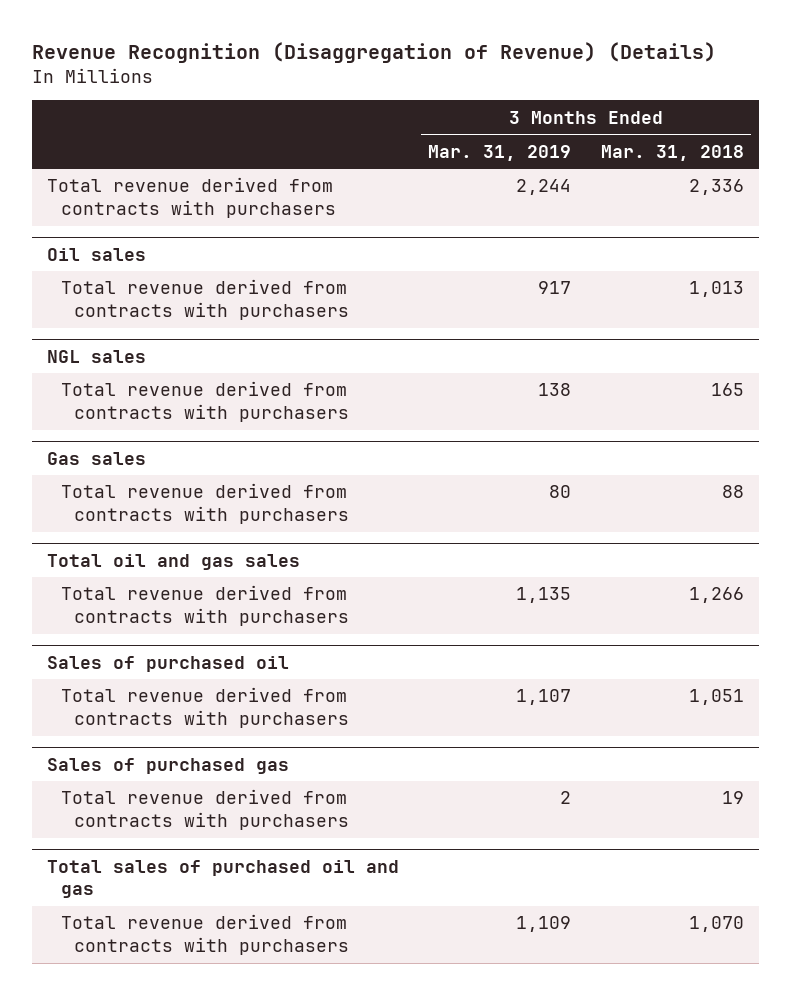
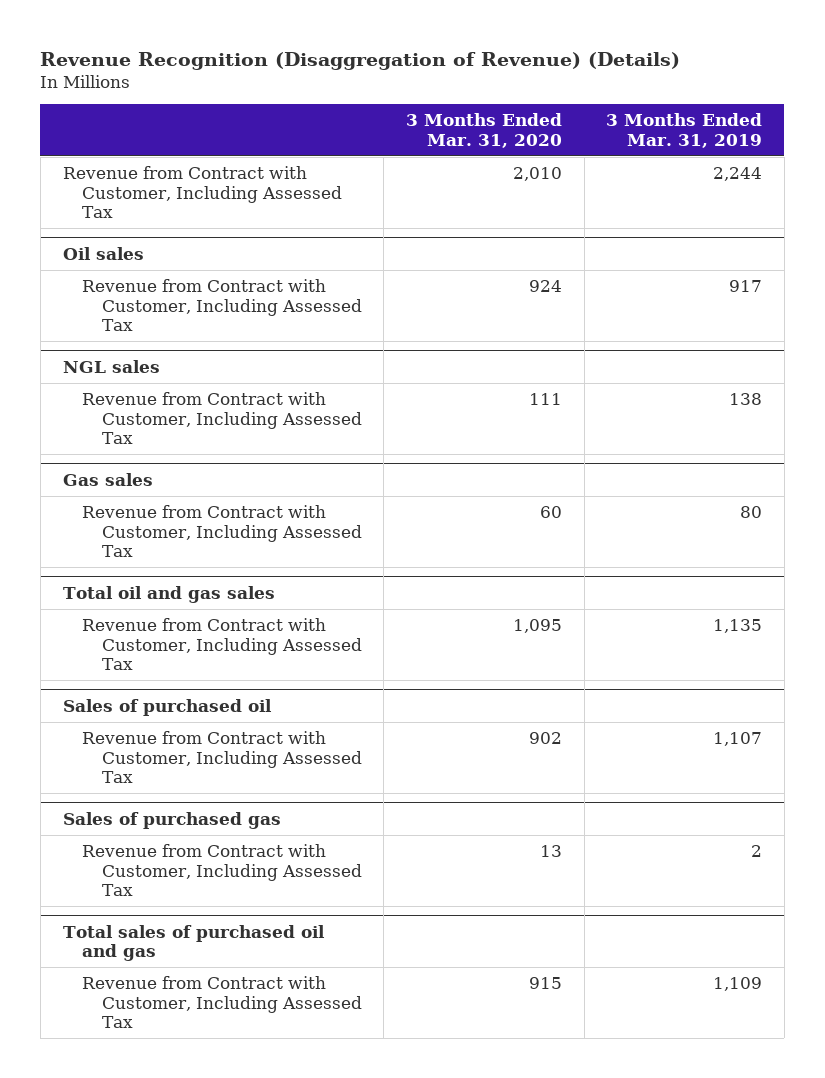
- | 3 Months Ended Mar. 31, 2019 | 3 Months Ended Mar. 31, 2018
+ | 3 Months Ended Mar. 31, 2020 | 3 Months Ended Mar. 31, 2019
- Total revenue derived from contracts with purchasers | 2,244 | 2,336
+ Revenue from Contract with Customer, Including Assessed Tax | 2,010 | 2,244
@ Oil sales
- Total revenue derived from contracts with purchasers | 917 | 1,013
+ Revenue from Contract with Customer, Including Assessed Tax | 924 | 917
@ NGL sales
- Total revenue derived from contracts with purchasers | 138 | 165
+ Revenue from Contract with Customer, Including Assessed Tax | 111 | 138
@ Gas sales
- Total revenue derived from contracts with purchasers | 80 | 88
+ Revenue from Contract with Customer, Including Assessed Tax | 60 | 80
@ Total oil and gas sales
- Total revenue derived from contracts with purchasers | 1,135 | 1,266
+ Revenue from Contract with Customer, Including Assessed Tax | 1,095 | 1,135
@ Sales of purchased oil
- Total revenue derived from contracts with purchasers | 1,107 | 1,051
+ Revenue from Contract with Customer, Including Assessed Tax | 902 | 1,107
@ Sales of purchased gas
- Total revenue derived from contracts with purchasers | 2 | 19
+ Revenue from Contract with Customer, Including Assessed Tax | 13 | 2
@ Total sales of purchased oil and gas
- Total revenue derived from contracts with purchasers | 1,109 | 1,070
+ Revenue from Contract with Customer, Including Assessed Tax | 915 | 1,109

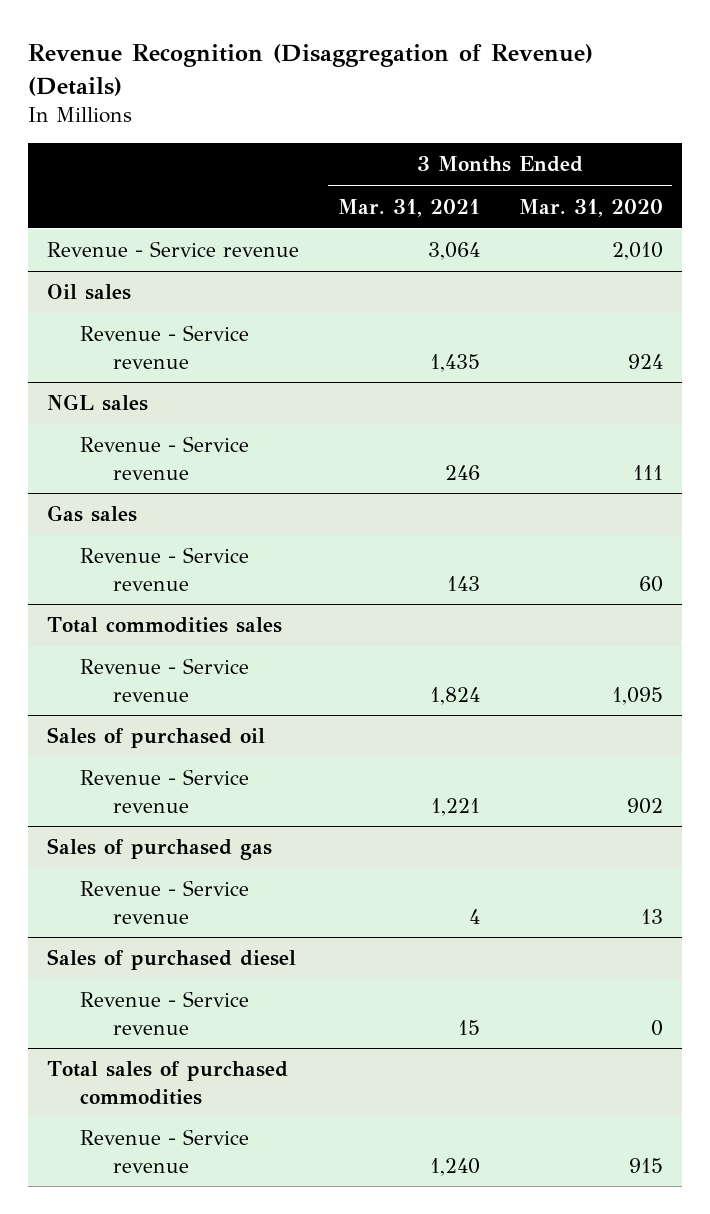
- | 3 Months Ended Mar. 31, 2020 | 3 Months Ended Mar. 31, 2019
+ | 3 Months Ended Mar. 31, 2021 | 3 Months Ended Mar. 31, 2020
- Revenue from Contract with Customer, Including Assessed Tax | 2,010 | 2,244
+ Revenue - Service revenue | 3,064 | 2,010
@ Oil sales
- Revenue from Contract with Customer, Including Assessed Tax | 924 | 917
+ Revenue - Service revenue | 1,435 | 924
@ NGL sales
- Revenue from Contract with Customer, Including Assessed Tax | 111 | 138
+ Revenue - Service revenue | 246 | 111
@ Gas sales
- Revenue from Contract with Customer, Including Assessed Tax | 60 | 80
- Total oil and gas sales
- Revenue from Contract with Customer, Including Assessed Tax | 1,095 | 1,135
@ Gas sales
+ Revenue - Service revenue | 143 | 60
+ Total commodities sales
+ Revenue - Service revenue | 1,824 | 1,095
@ Sales of purchased oil
- Revenue from Contract with Customer, Including Assessed Tax | 902 | 1,107
+ Revenue - Service revenue | 1,221 | 902
@ Sales of purchased gas
- Revenue from Contract with Customer, Including Assessed Tax | 13 | 2
- Total sales of purchased oil and gas
- Revenue from Contract with Customer, Including Assessed Tax | 915 | 1,109
@ Sales of purchased gas
+ Revenue - Service revenue | 4 | 13
+ Sales of purchased diesel
+ Revenue - Service revenue | 15 | 0
+ Total sales of purchased commodities
+ Revenue - Service revenue | 1,240 | 915

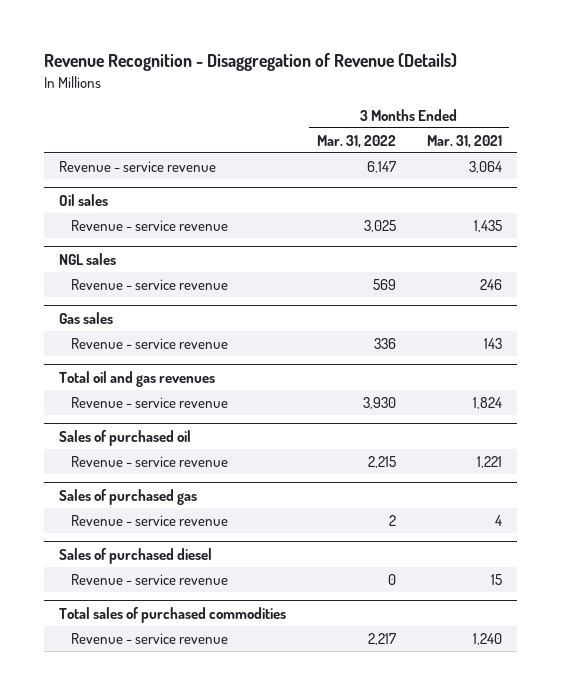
- Revenue Recognition (Disaggregation of Revenue) (Details)
+ Revenue Recognition - Disaggregation of Revenue (Details)
- | 3 Months Ended Mar. 31, 2021 | 3 Months Ended Mar. 31, 2020
+ | 3 Months Ended Mar. 31, 2022 | 3 Months Ended Mar. 31, 2021
- Revenue - Service revenue | 3,064 | 2,010
+ Revenue - service revenue | 6,147 | 3,064
@ Oil sales
- Revenue - Service revenue | 1,435 | 924
+ Revenue - service revenue | 3,025 | 1,435
@ NGL sales
- Revenue - Service revenue | 246 | 111
+ Revenue - service revenue | 569 | 246
@ Gas sales
- Revenue - Service revenue | 143 | 60
- Total commodities sales
- Revenue - Service revenue | 1,824 | 1,095
@ Gas sales
+ Revenue - service revenue | 336 | 143
+ Total oil and gas revenues
+ Revenue - service revenue | 3,930 | 1,824
@ Sales of purchased oil
- Revenue - Service revenue | 1,221 | 902
+ Revenue - service revenue | 2,215 | 1,221
@ Sales of purchased gas
- Revenue - Service revenue | 4 | 13
+ Revenue - service revenue | 2 | 4
@ Sales of purchased diesel
- Revenue - Service revenue | 15 | 0
+ Revenue - service revenue | 0 | 15
@ Total sales of purchased commodities
- Revenue - Service revenue | 1,240 | 915
+ Revenue - service revenue | 2,217 | 1,240

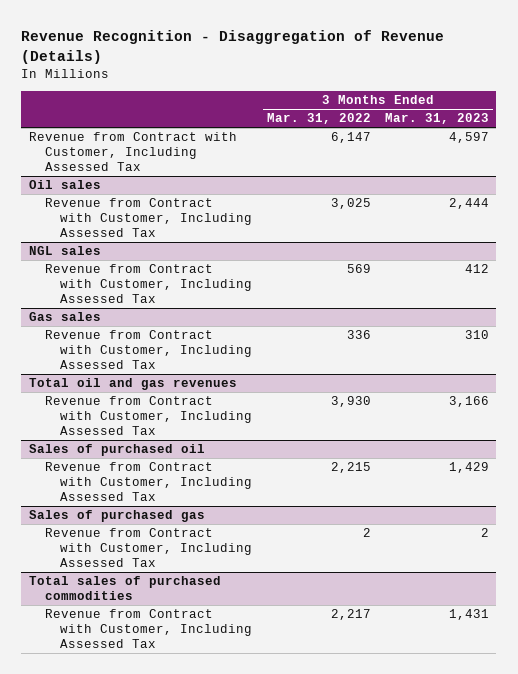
- | 3 Months Ended Mar. 31, 2022 | 3 Months Ended Mar. 31, 2021
+ | 3 Months Ended Mar. 31, 2022 | 3 Months Ended Mar. 31, 2023
- Revenue - service revenue | 6,147 | 3,064
+ Revenue from Contract with Customer, Including Assessed Tax | 6,147 | 4,597
@ Oil sales
- Revenue - service revenue | 3,025 | 1,435
+ Revenue from Contract with Customer, Including Assessed Tax | 3,025 | 2,444
@ NGL sales
- Revenue - service revenue | 569 | 246
+ Revenue from Contract with Customer, Including Assessed Tax | 569 | 412
@ Gas sales
- Revenue - service revenue | 336 | 143
+ Revenue from Contract with Customer, Including Assessed Tax | 336 | 310
@ Total oil and gas revenues
- Revenue - service revenue | 3,930 | 1,824
+ Revenue from Contract with Customer, Including Assessed Tax | 3,930 | 3,166
@ Sales of purchased oil
- Revenue - service revenue | 2,215 | 1,221
+ Revenue from Contract with Customer, Including Assessed Tax | 2,215 | 1,429
@ Sales of purchased gas
- Revenue - service revenue | 2 | 4
- Sales of purchased diesel
- Revenue - service revenue | 0 | 15
@ Sales of purchased gas
+ Revenue from Contract with Customer, Including Assessed Tax | 2 | 2
@ Total sales of purchased commodities
- Revenue - service revenue | 2,217 | 1,240
+ Revenue from Contract with Customer, Including Assessed Tax | 2,217 | 1,431

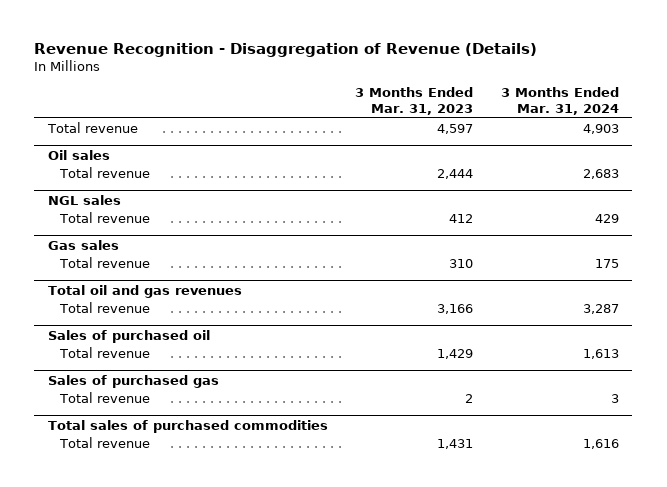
- | 3 Months Ended Mar. 31, 2022 | 3 Months Ended Mar. 31, 2023
+ | 3 Months Ended Mar. 31, 2023 | 3 Months Ended Mar. 31, 2024
- Revenue from Contract with Customer, Including Assessed Tax | 6,147 | 4,597
+ Total revenue | 4,597 | 4,903
@ Oil sales
- Revenue from Contract with Customer, Including Assessed Tax | 3,025 | 2,444
+ Total revenue | 2,444 | 2,683
@ NGL sales
- Revenue from Contract with Customer, Including Assessed Tax | 569 | 412
+ Total revenue | 412 | 429
@ Gas sales
- Revenue from Contract with Customer, Including Assessed Tax | 336 | 310
+ Total revenue | 310 | 175
@ Total oil and gas revenues
- Revenue from Contract with Customer, Including Assessed Tax | 3,930 | 3,166
+ Total revenue | 3,166 | 3,287
@ Sales of purchased oil
- Revenue from Contract with Customer, Including Assessed Tax | 2,215 | 1,429
+ Total revenue | 1,429 | 1,613
@ Sales of purchased gas
- Revenue from Contract with Customer, Including Assessed Tax | 2 | 2
+ Total revenue | 2 | 3
@ Total sales of purchased commodities
- Revenue from Contract with Customer, Including Assessed Tax | 2,217 | 1,431
+ Total revenue | 1,431 | 1,616

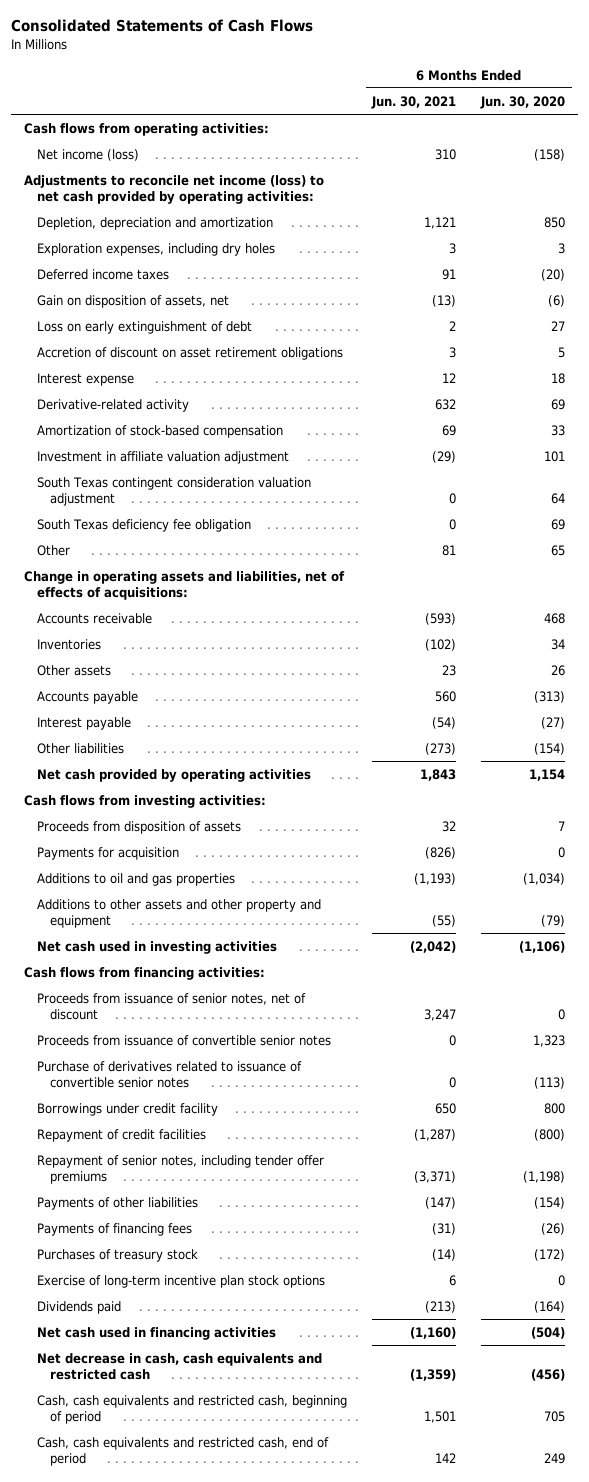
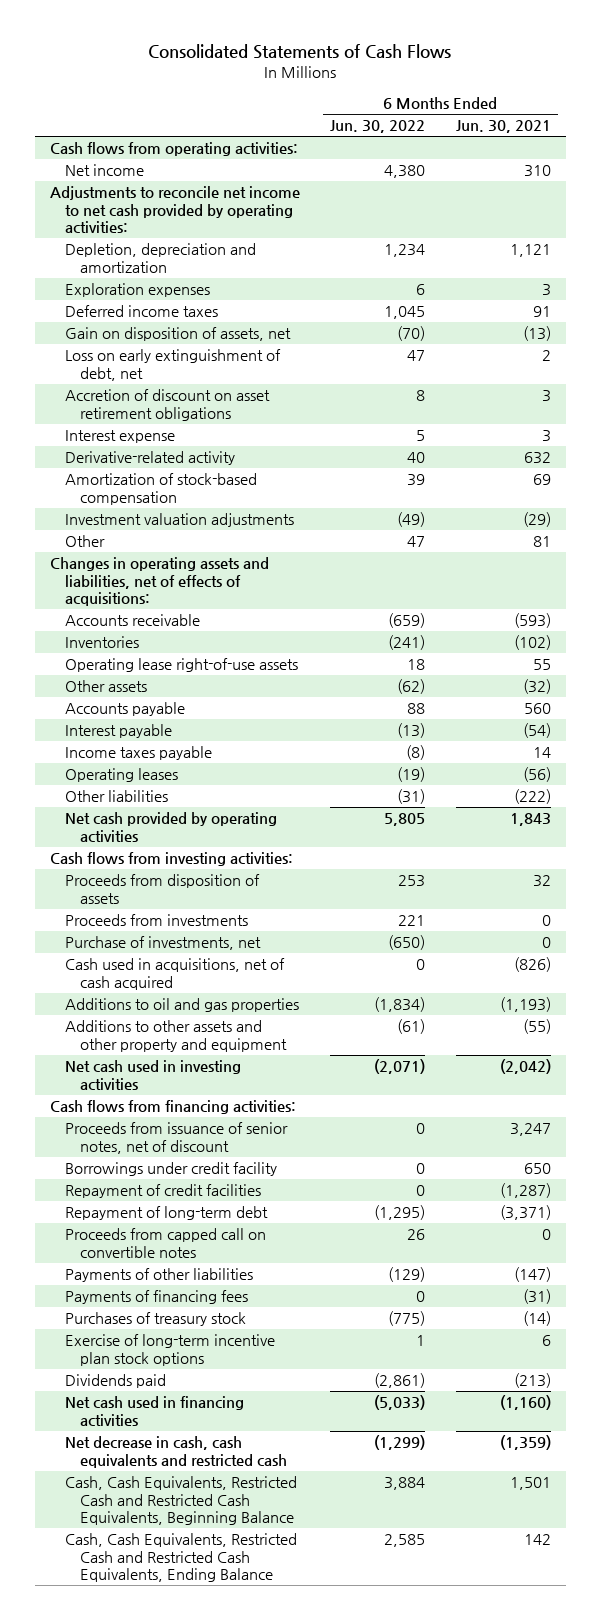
- | 6 Months Ended Jun. 30, 2021 | 6 Months Ended Jun. 30, 2020
+ | 6 Months Ended Jun. 30, 2022 | 6 Months Ended Jun. 30, 2021
- Net income (loss) | 310 | (158)
- Adjustments to reconcile net income (loss) to net cash provided by operating activities:
+ Net income | 4,380 | 310
+ Adjustments to reconcile net income to net cash provided by operating activities:
- Exploration expenses, including dry holes | 3 | 3
+ Exploration expenses | 6 | 3
- Loss on early extinguishment of debt | 2 | 27
+ Loss on early extinguishment of debt, net | 47 | 2
- Interest expense | 12 | 18
+ Interest expense | 5 | 3
- Investment in affiliate valuation adjustment | (29) | 101
- South Texas contingent consideration valuation adjustment | 0 | 64
- South Texas deficiency fee obligation | 0 | 69
+ Investment valuation adjustments | (49) | (29)
- Change in operating assets and liabilities, net of effects of acquisitions:
+ Changes in operating assets and liabilities, net of effects of acquisitions:
- Other assets | 23 | 26
+ Operating lease right-of-use assets | 18 | 55
+ Other assets | (62) | (32)
- Other liabilities | (273) | (154)
+ Income taxes payable | (8) | 14
+ Operating leases | (19) | (56)
+ Other liabilities | (31) | (222)
- Payments for acquisition | (826) | 0
+ Proceeds from investments | 221 | 0
+ Purchase of investments, net | (650) | 0
+ Cash used in acquisitions, net of cash acquired | 0 | (826)
- Proceeds from issuance of convertible senior notes | 0 | 1,323
- Purchase of derivatives related to issuance of convertible senior notes | 0 | (113)
- Repayment of senior notes, including tender offer premiums | (3,371) | (1,198)
+ Repayment of long-term debt | (1,295) | (3,371)
+ Proceeds from capped call on convertible notes | 26 | 0
- Cash, cash equivalents and restricted cash, beginning of period | 1,501 | 705
- Cash, cash equivalents and restricted cash, end of period | 142 | 249
+ Cash, Cash Equivalents, Restricted Cash and Restricted Cash Equivalents, Beginning Balance | 3,884 | 1,501
+ Cash, Cash Equivalents, Restricted Cash and Restricted Cash Equivalents, Ending Balance | 2,585 | 142

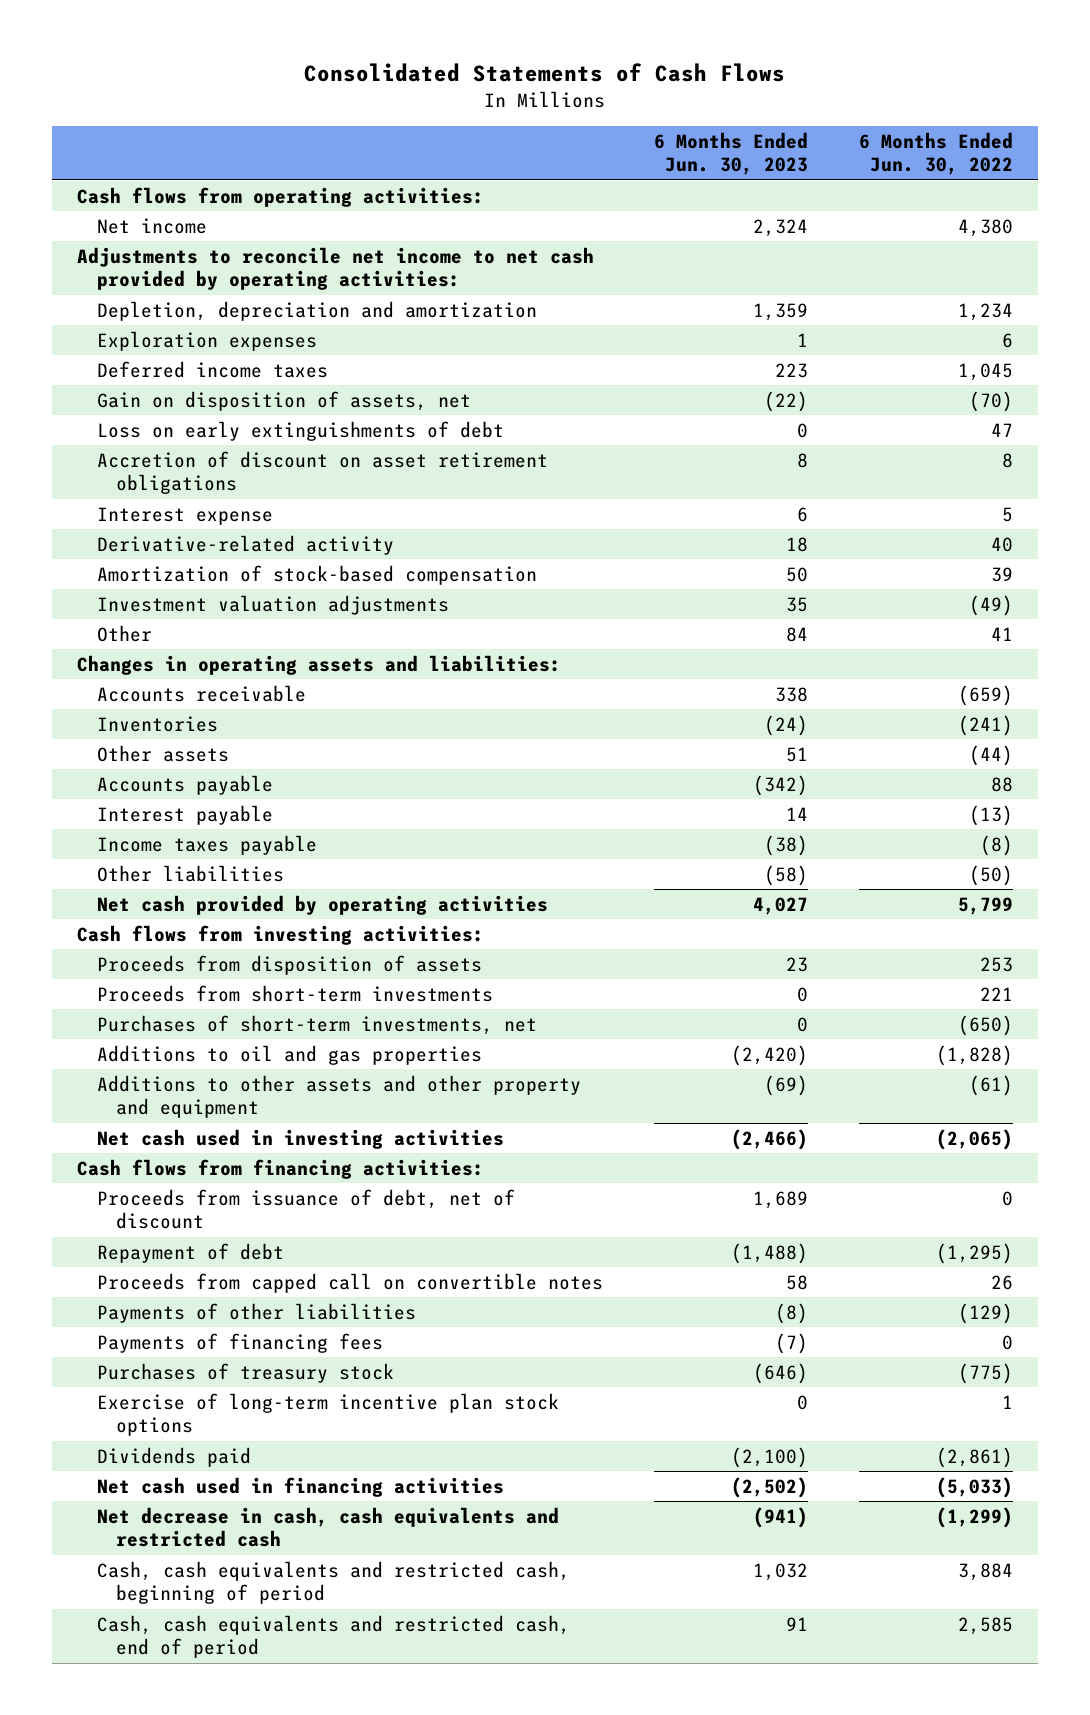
- | 6 Months Ended Jun. 30, 2022 | 6 Months Ended Jun. 30, 2021
+ | 6 Months Ended Jun. 30, 2023 | 6 Months Ended Jun. 30, 2022
- Loss on early extinguishment of debt, net | 47 | 2
+ Loss on early extinguishments of debt | 0 | 47
- Other | 47 | 81
- Changes in operating assets and liabilities, net of effects of acquisitions:
+ Other | 84 | 41
+ Changes in operating assets and liabilities:
- Operating lease right-of-use assets | 18 | 55
- Other assets | (62) | (32)
+ Other assets | 51 | (44)
- Operating leases | (19) | (56)
- Other liabilities | (31) | (222)
- Net cash provided by operating activities | 5,805 | 1,843
+ Other liabilities | (58) | (50)
+ Net cash provided by operating activities | 4,027 | 5,799
- Proceeds from investments | 221 | 0
- Purchase of investments, net | (650) | 0
- Cash used in acquisitions, net of cash acquired | 0 | (826)
- Additions to oil and gas properties | (1,834) | (1,193)
+ Proceeds from short-term investments | 0 | 221
+ Purchases of short-term investments, net | 0 | (650)
+ Additions to oil and gas properties | (2,420) | (1,828)
- Net cash used in investing activities | (2,071) | (2,042)
+ Net cash used in investing activities | (2,466) | (2,065)
- Proceeds from issuance of senior notes, net of discount | 0 | 3,247
- Borrowings under credit facility | 0 | 650
- Repayment of credit facilities | 0 | (1,287)
- Repayment of long-term debt | (1,295) | (3,371)
+ Proceeds from issuance of debt, net of discount | 1,689 | 0
+ Repayment of debt | (1,488) | (1,295)
- Cash, Cash Equivalents, Restricted Cash and Restricted Cash Equivalents, Beginning Balance | 3,884 | 1,501
- Cash, Cash Equivalents, Restricted Cash and Restricted Cash Equivalents, Ending Balance | 2,585 | 142
+ Cash, cash equivalents and restricted cash, beginning of period | 1,032 | 3,884
+ Cash, cash equivalents and restricted cash, end of period | 91 | 2,585

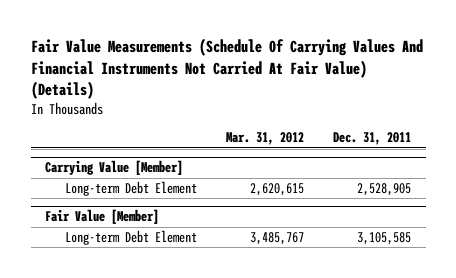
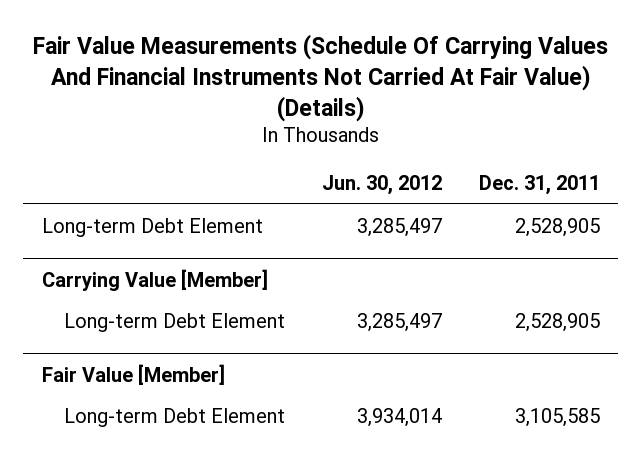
- | Mar. 31, 2012 | Dec. 31, 2011
+ | Jun. 30, 2012 | Dec. 31, 2011
+ Long-term Debt Element | 3,285,497 | 2,528,905

